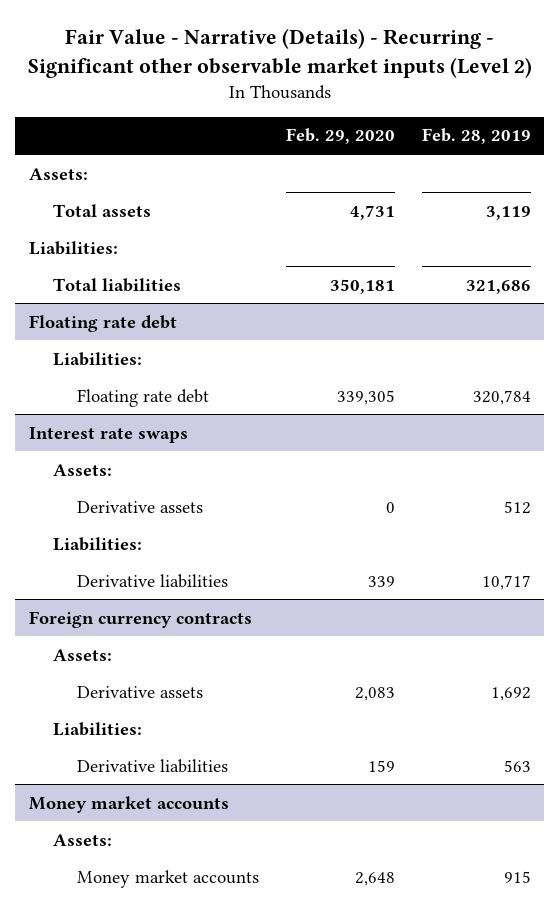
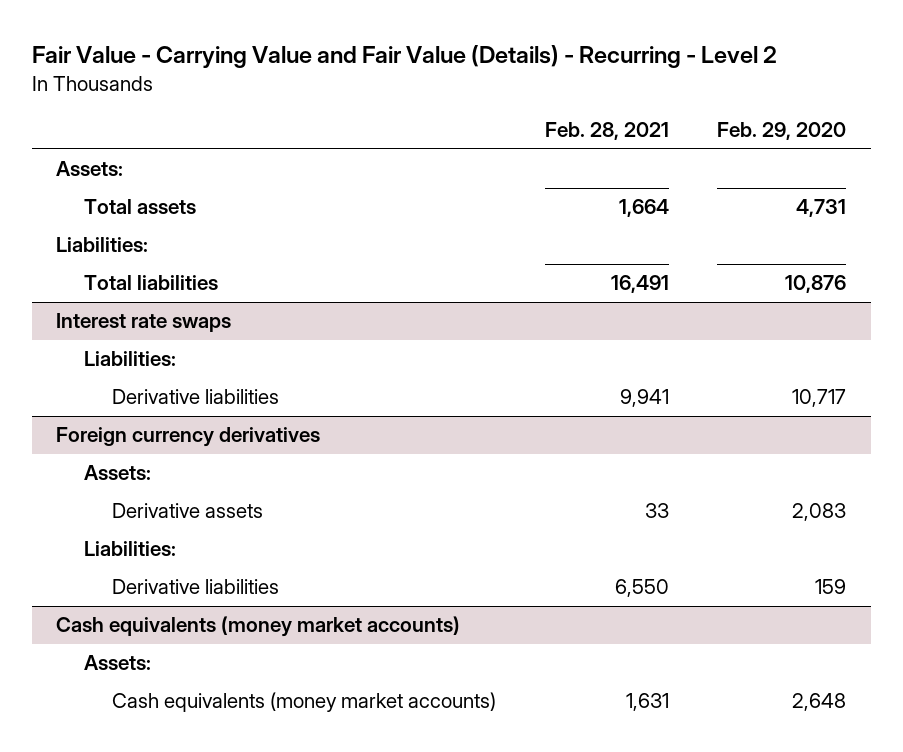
- Fair Value - Narrative (Details) - Recurring - Significant other observable market inputs (Level 2)
+ Fair Value - Carrying Value and Fair Value (Details) - Recurring - Level 2
- | Feb. 29, 2020 | Feb. 28, 2019
+ | Feb. 28, 2021 | Feb. 29, 2020
- Total liabilities | 350,181 | 321,686
- Floating rate debt
- Liabilities:
- Floating rate debt | 339,305 | 320,784
+ Total liabilities | 16,491 | 10,876
@ Interest rate swaps
- Assets:
- Derivative assets | 0 | 512
- Derivative liabilities | 339 | 10,717
- Foreign currency contracts
@ Interest rate swaps
+ Derivative liabilities | 9,941 | 10,717
+ Foreign currency derivatives
- Money market accounts
+ Cash equivalents (money market accounts)
- Money market accounts | 2,648 | 915
+ Cash equivalents (money market accounts) | 1,631 | 2,648

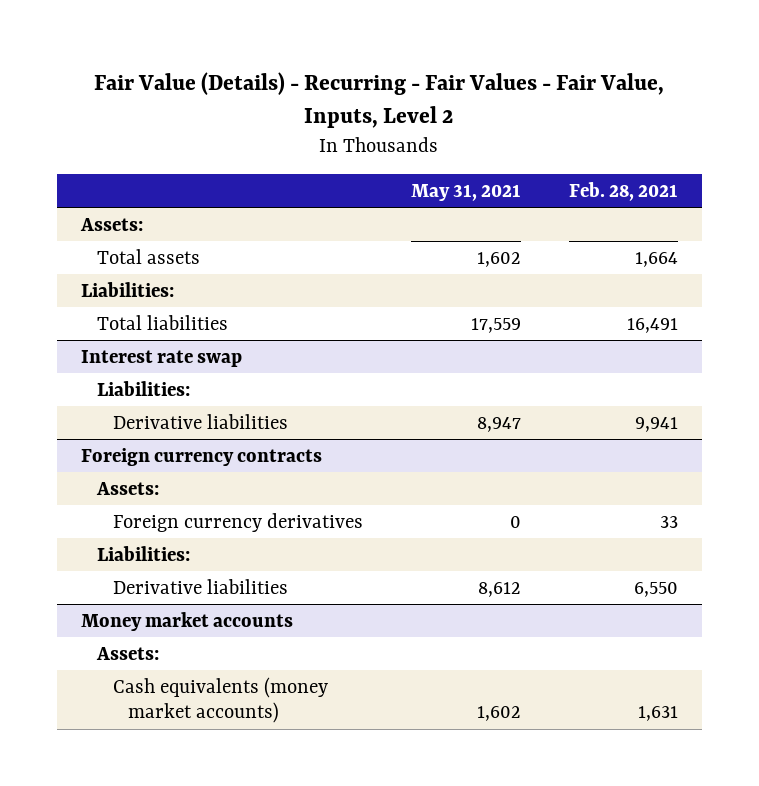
- Fair Value - Carrying Value and Fair Value (Details) - Recurring - Level 2
+ Fair Value (Details) - Recurring - Fair Values - Fair Value, Inputs, Level 2
- | Feb. 28, 2021 | Feb. 29, 2020
+ | May 31, 2021 | Feb. 28, 2021
- Interest rate swaps
+ Interest rate swap
- Foreign currency derivatives
+ Foreign currency contracts
- Derivative assets | 33 | 2,083
+ Foreign currency derivatives | 0 | 33
- Cash equivalents (money market accounts)
+ Money market accounts

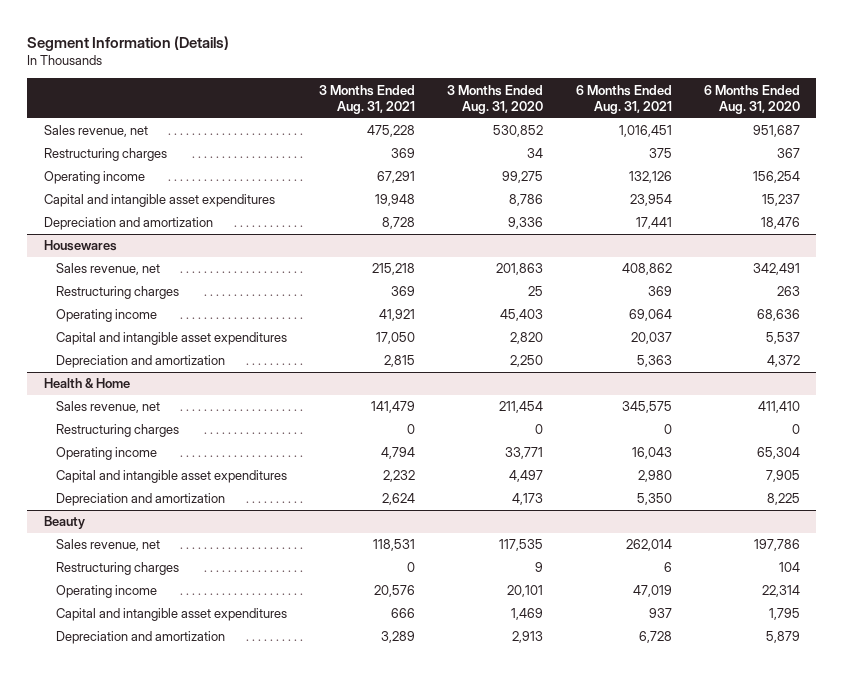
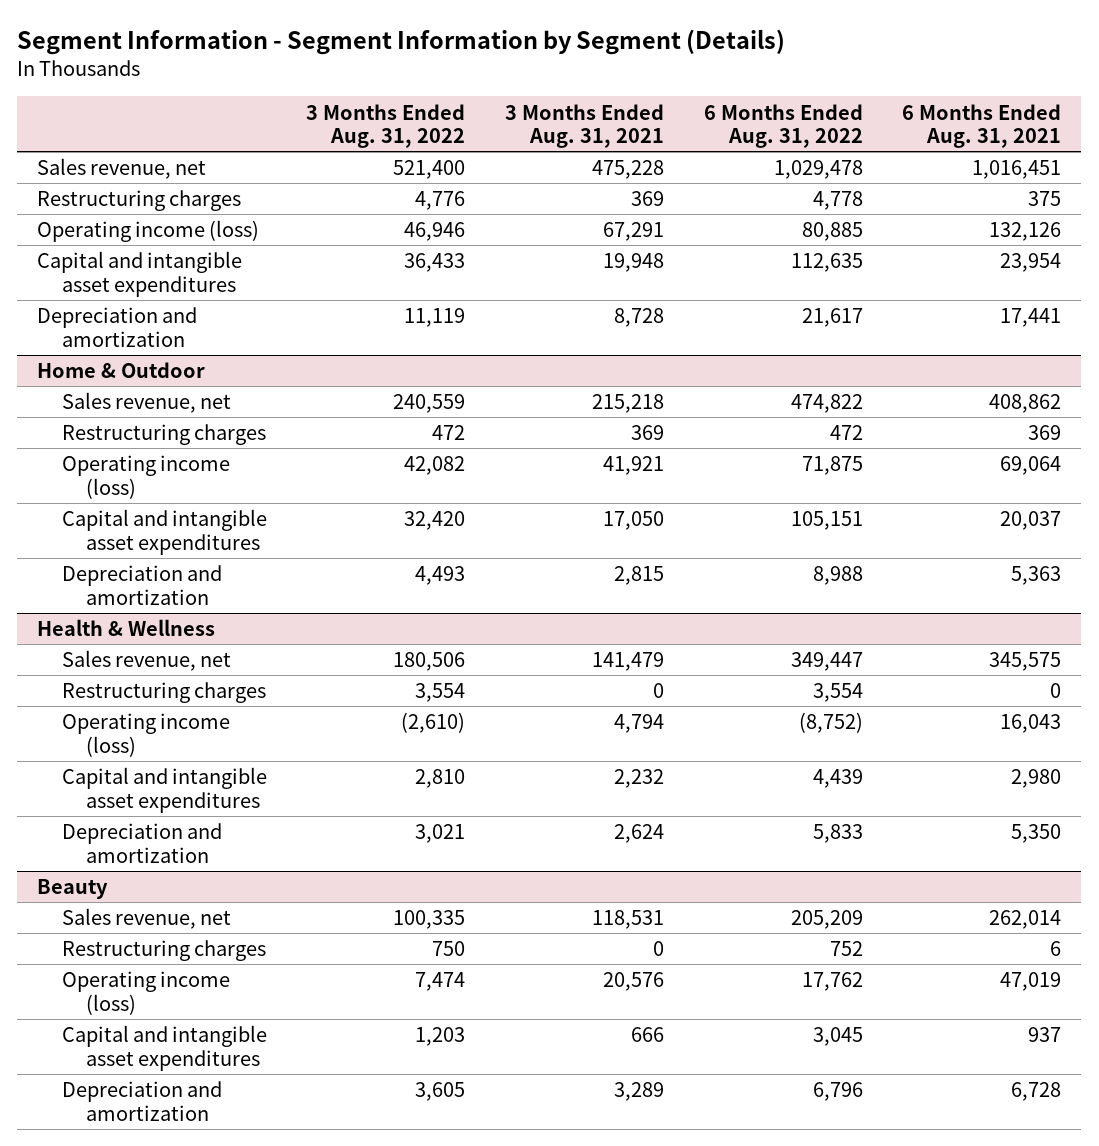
- Segment Information (Details)
+ Segment Information - Segment Information by Segment (Details)
- | 3 Months Ended Aug. 31, 2021 | 3 Months Ended Aug. 31, 2020 | 6 Months Ended Aug. 31, 2021 | 6 Months Ended Aug. 31, 2020
+ | 3 Months Ended Aug. 31, 2022 | 3 Months Ended Aug. 31, 2021 | 6 Months Ended Aug. 31, 2022 | 6 Months Ended Aug. 31, 2021
- Operating income | 67,291 | 99,275 | 132,126 | 156,254
+ Operating income (loss) | 46,946 | 67,291 | 80,885 | 132,126
- Housewares
+ Home & Outdoor
- Operating income | 41,921 | 45,403 | 69,064 | 68,636
+ Operating income (loss) | 42,082 | 41,921 | 71,875 | 69,064
- Health & Home
+ Health & Wellness
- Operating income | 4,794 | 33,771 | 16,043 | 65,304
+ Operating income (loss) | (2,610) | 4,794 | (8,752) | 16,043
@ Beauty
- Operating income | 20,576 | 20,101 | 47,019 | 22,314
+ Operating income (loss) | 7,474 | 20,576 | 17,762 | 47,019

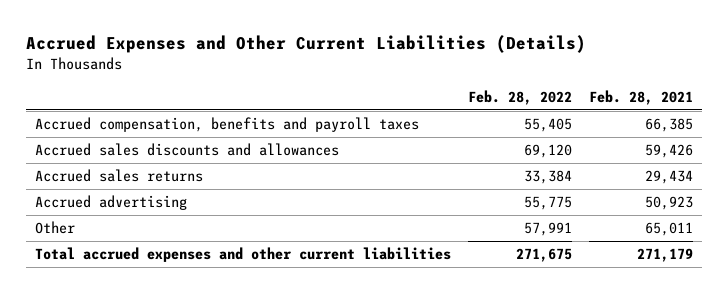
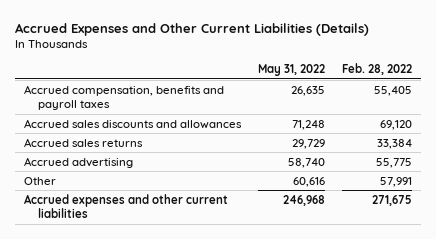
- | Feb. 28, 2022 | Feb. 28, 2021
+ | May 31, 2022 | Feb. 28, 2022
- Total accrued expenses and other current liabilities | 271,675 | 271,179
+ Accrued expenses and other current liabilities | 246,968 | 271,675

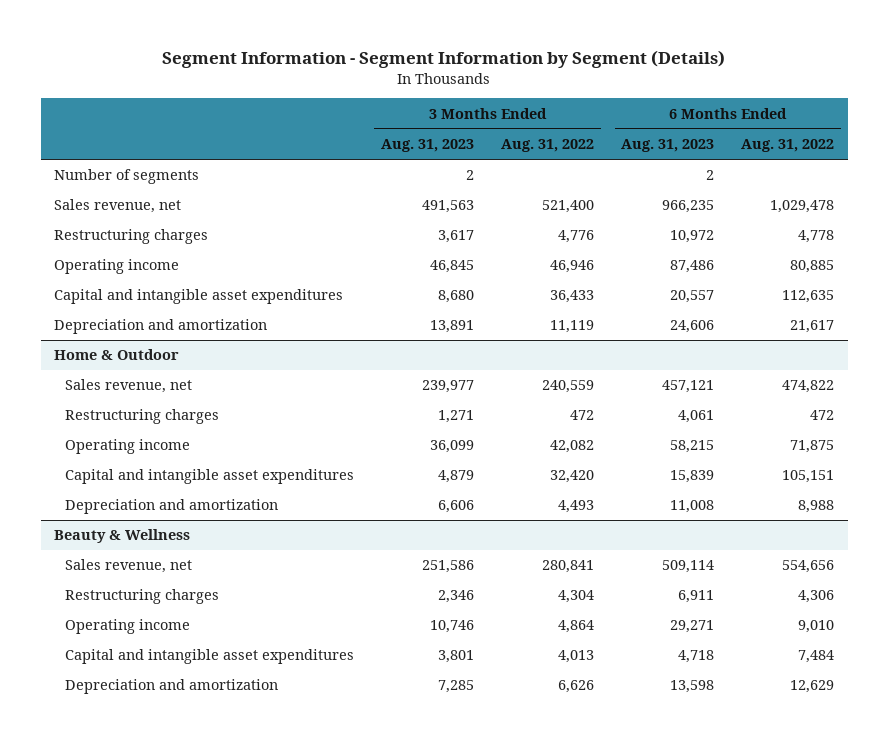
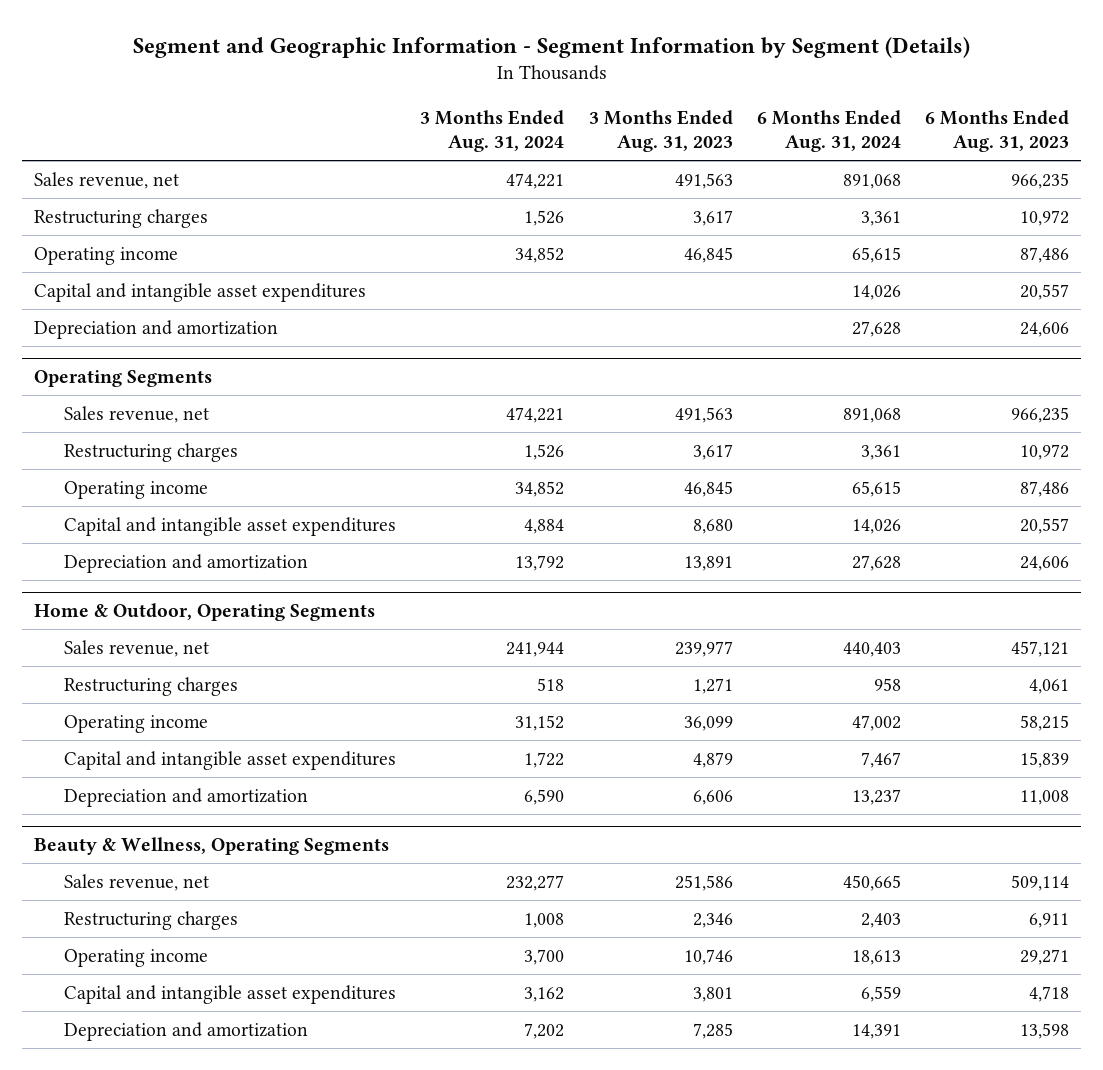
- Segment Information - Segment Information by Segment (Details)
+ Segment and Geographic Information - Segment Information by Segment (Details)
- | 3 Months Ended Aug. 31, 2023 | 3 Months Ended Aug. 31, 2022 | 6 Months Ended Aug. 31, 2023 | 6 Months Ended Aug. 31, 2022
+ | 3 Months Ended Aug. 31, 2024 | 3 Months Ended Aug. 31, 2023 | 6 Months Ended Aug. 31, 2024 | 6 Months Ended Aug. 31, 2023
- Number of segments | 2 | | 2 |
+ Capital and intangible asset expenditures | | | 14,026 | 20,557
+ Depreciation and amortization | | | 27,628 | 24,606
+ Operating Segments
+ Sales revenue, net | 474,221 | 491,563 | 891,068 | 966,235
+ Restructuring charges | 1,526 | 3,617 | 3,361 | 10,972
+ Operating income | 34,852 | 46,845 | 65,615 | 87,486
- Home & Outdoor
+ Home & Outdoor, Operating Segments
- Beauty & Wellness
+ Beauty & Wellness, Operating Segments

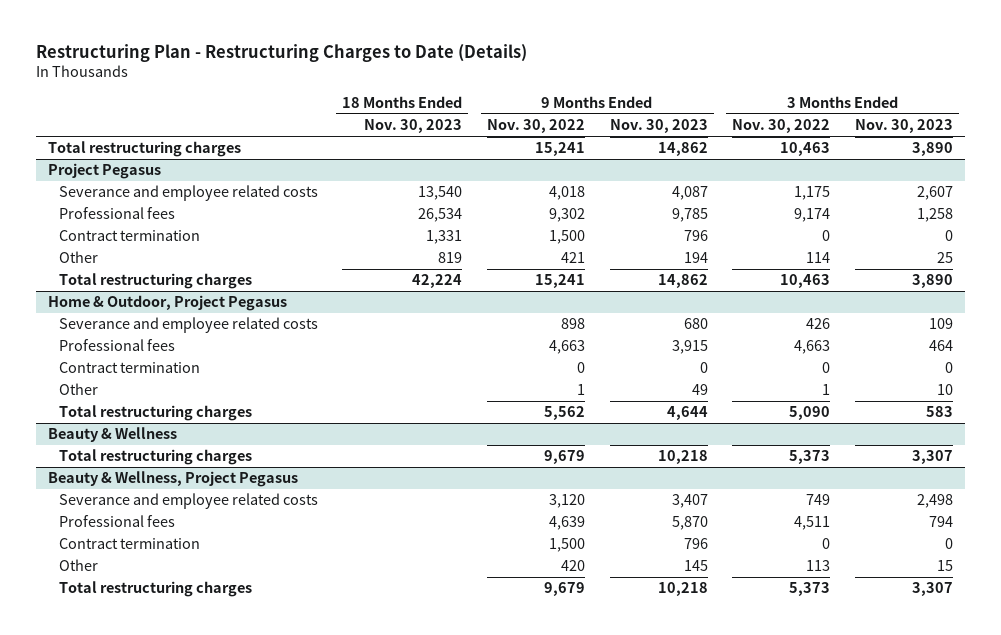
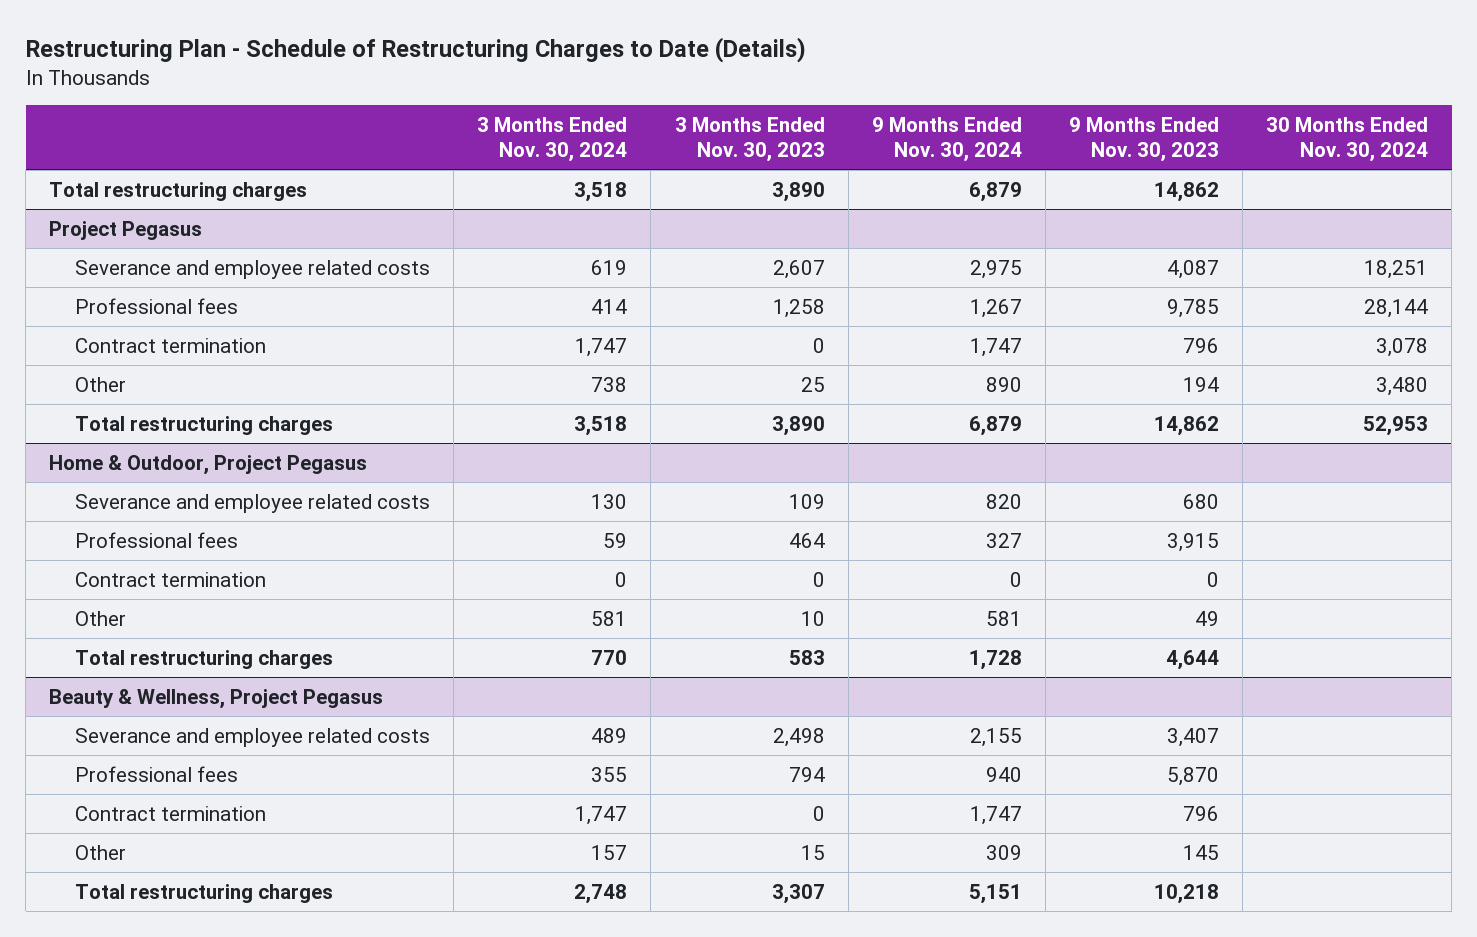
- Restructuring Plan - Restructuring Charges to Date (Details)
+ Restructuring Plan - Schedule of Restructuring Charges to Date (Details)
- | 18 Months Ended Nov. 30, 2023 | 9 Months Ended Nov. 30, 2022 | 9 Months Ended Nov. 30, 2023 | 3 Months Ended Nov. 30, 2022 | 3 Months Ended Nov. 30, 2023
+ | 3 Months Ended Nov. 30, 2024 | 3 Months Ended Nov. 30, 2023 | 9 Months Ended Nov. 30, 2024 | 9 Months Ended Nov. 30, 2023 | 30 Months Ended Nov. 30, 2024
- Beauty & Wellness
- Total restructuring charges | | 9,679 | 10,218 | 5,373 | 3,307

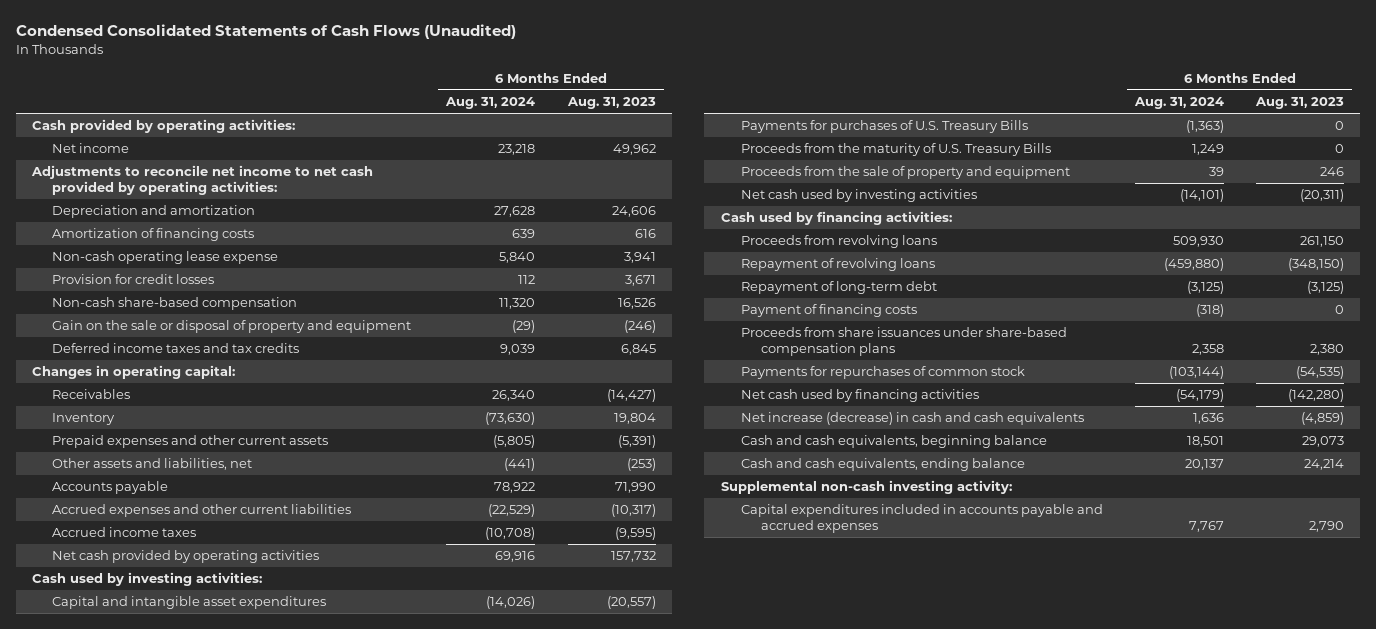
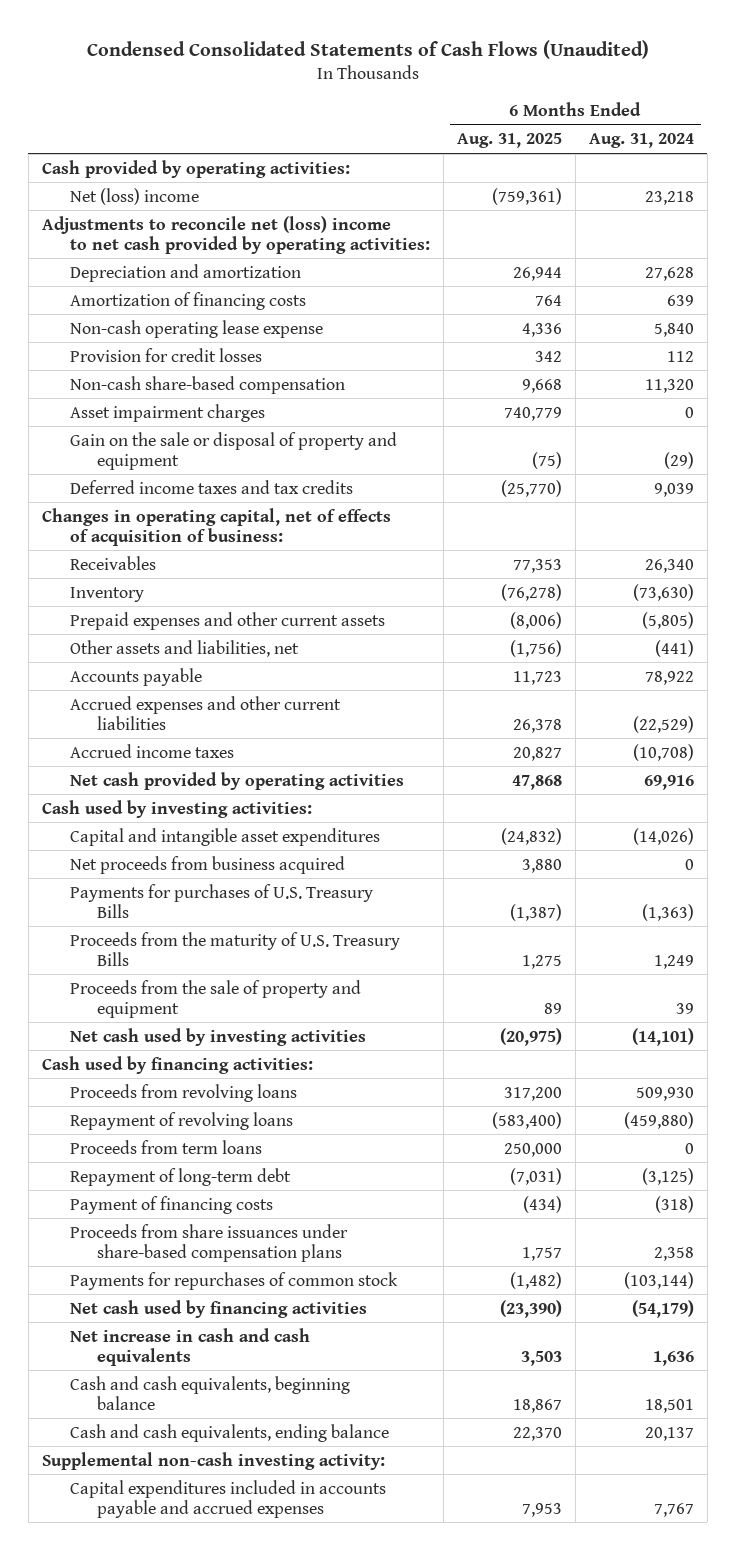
- | 6 Months Ended Aug. 31, 2024 | 6 Months Ended Aug. 31, 2023
+ | 6 Months Ended Aug. 31, 2025 | 6 Months Ended Aug. 31, 2024
- Net income | 23,218 | 49,962
- Adjustments to reconcile net income to net cash provided by operating activities:
+ Net (loss) income | (759,361) | 23,218
+ Adjustments to reconcile net (loss) income to net cash provided by operating activities:
+ Asset impairment charges | 740,779 | 0
- Changes in operating capital:
+ Changes in operating capital, net of effects of acquisition of business:
+ Net proceeds from business acquired | 3,880 | 0
+ Proceeds from term loans | 250,000 | 0
- Net increase (decrease) in cash and cash equivalents | 1,636 | (4,859)
+ Net increase in cash and cash equivalents | 3,503 | 1,636

